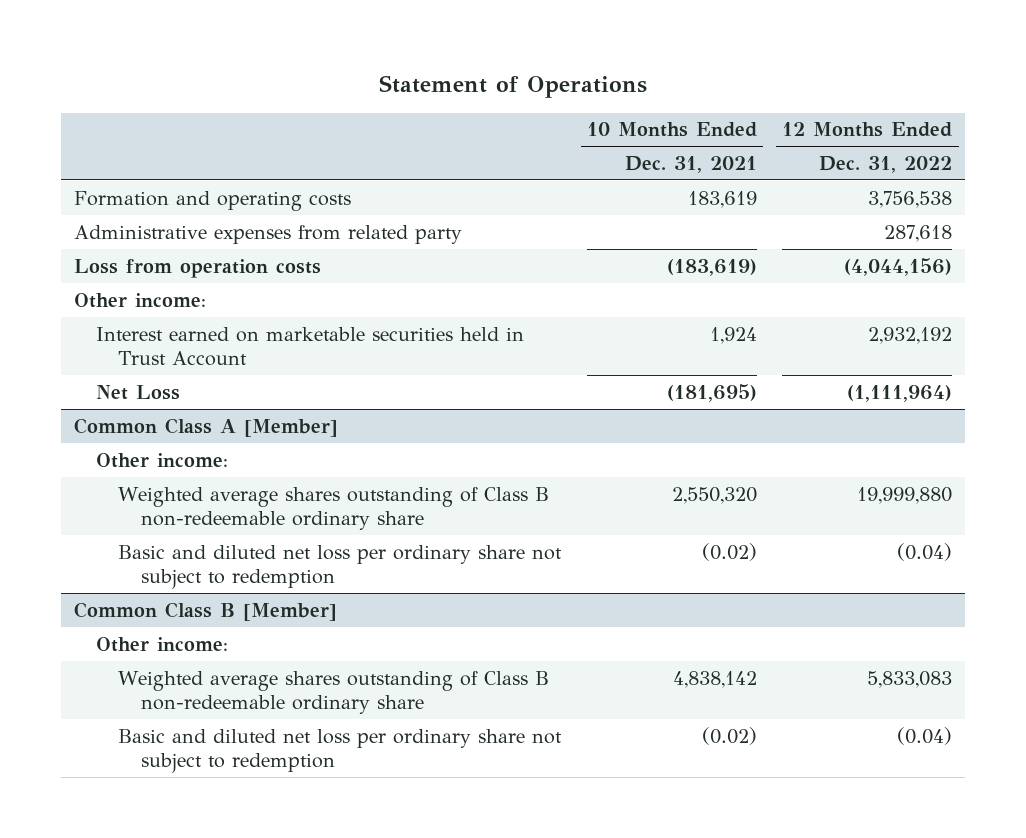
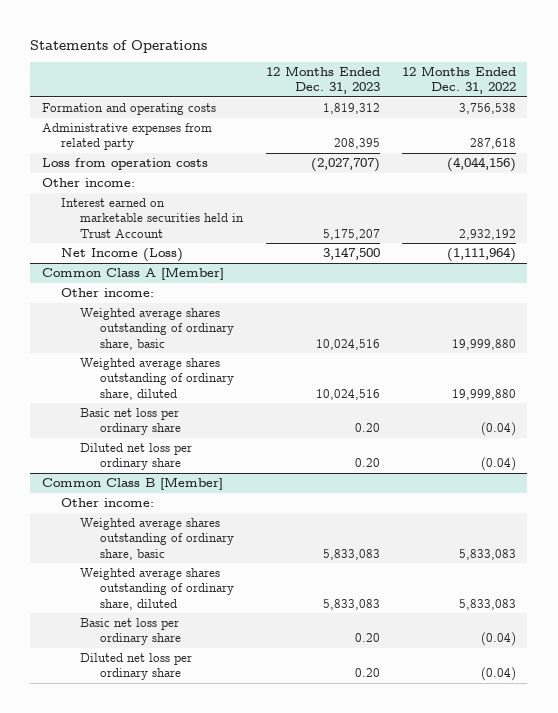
- Statement of Operations
+ Statements of Operations
- | 10 Months Ended Dec. 31, 2021 | 12 Months Ended Dec. 31, 2022
+ | 12 Months Ended Dec. 31, 2023 | 12 Months Ended Dec. 31, 2022
- Net Loss | (181,695) | (1,111,964)
+ Net Income (Loss) | 3,147,500 | (1,111,964)
@ Common Class A [Member]
- Weighted average shares outstanding of Class B non-redeemable ordinary share | 2,550,320 | 19,999,880
- Basic and diluted net loss per ordinary share not subject to redemption | (0.02) | (0.04)
+ Weighted average shares outstanding of ordinary share, basic | 10,024,516 | 19,999,880
+ Weighted average shares outstanding of ordinary share, diluted | 10,024,516 | 19,999,880
+ Basic net loss per ordinary share | 0.20 | (0.04)
+ Diluted net loss per ordinary share | 0.20 | (0.04)
@ Common Class B [Member]
- Weighted average shares outstanding of Class B non-redeemable ordinary share | 4,838,142 | 5,833,083
- Basic and diluted net loss per ordinary share not subject to redemption | (0.02) | (0.04)
+ Weighted average shares outstanding of ordinary share, basic | 5,833,083 | 5,833,083
+ Weighted average shares outstanding of ordinary share, diluted | 5,833,083 | 5,833,083
+ Basic net loss per ordinary share | 0.20 | (0.04)
+ Diluted net loss per ordinary share | 0.20 | (0.04)

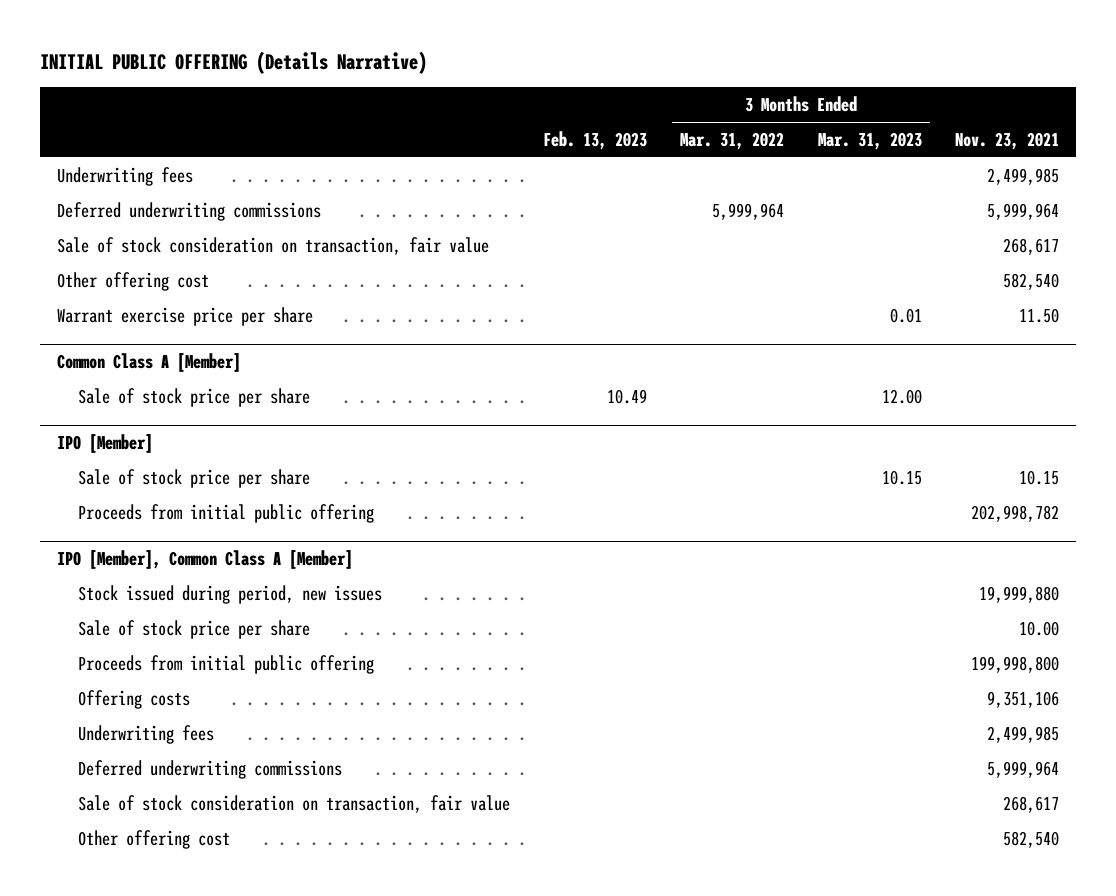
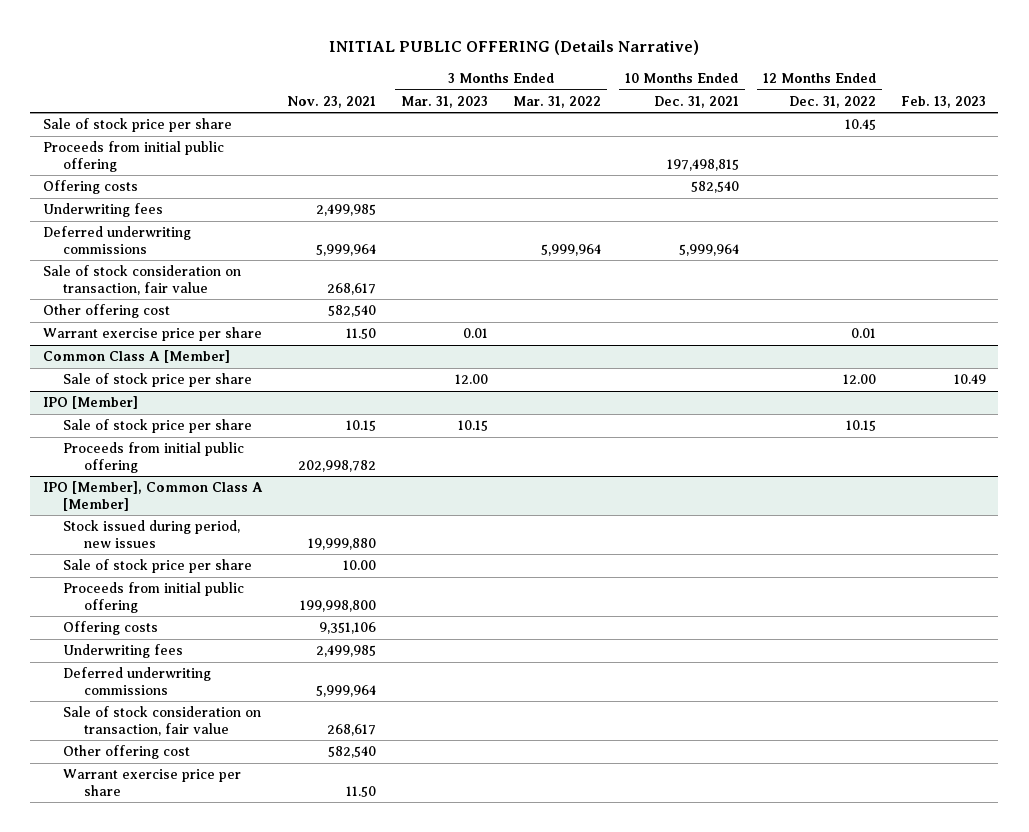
- | Feb. 13, 2023 | 3 Months Ended Mar. 31, 2022 | 3 Months Ended Mar. 31, 2023 | Nov. 23, 2021
+ | Nov. 23, 2021 | 3 Months Ended Mar. 31, 2023 | 3 Months Ended Mar. 31, 2022 | 10 Months Ended Dec. 31, 2021 | 12 Months Ended Dec. 31, 2022 | Feb. 13, 2023
+ Sale of stock price per share | | | | | 10.45 |
+ Proceeds from initial public offering | | | | 197,498,815 | |
+ Offering costs | | | | 582,540 | |
@ IPO [Member], Common Class A [Member]
+ Warrant exercise price per share | 11.50 | | | | |

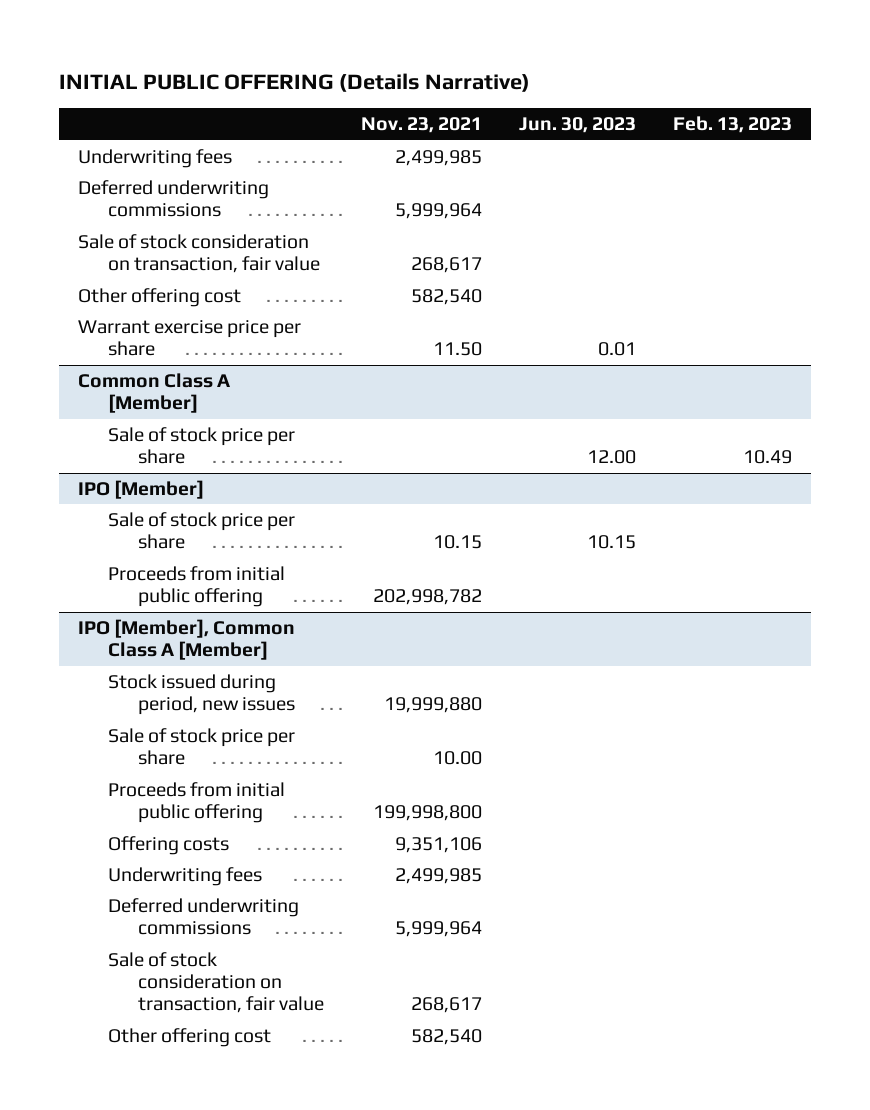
- | Nov. 23, 2021 | 3 Months Ended Mar. 31, 2023 | 3 Months Ended Mar. 31, 2022 | 10 Months Ended Dec. 31, 2021 | 12 Months Ended Dec. 31, 2022 | Feb. 13, 2023
+ | Nov. 23, 2021 | Jun. 30, 2023 | Feb. 13, 2023
- Sale of stock price per share | | | | | 10.45 |
- Proceeds from initial public offering | | | | 197,498,815 | |
- Offering costs | | | | 582,540 | |
@ IPO [Member], Common Class A [Member]
- Warrant exercise price per share | 11.50 | | | | |

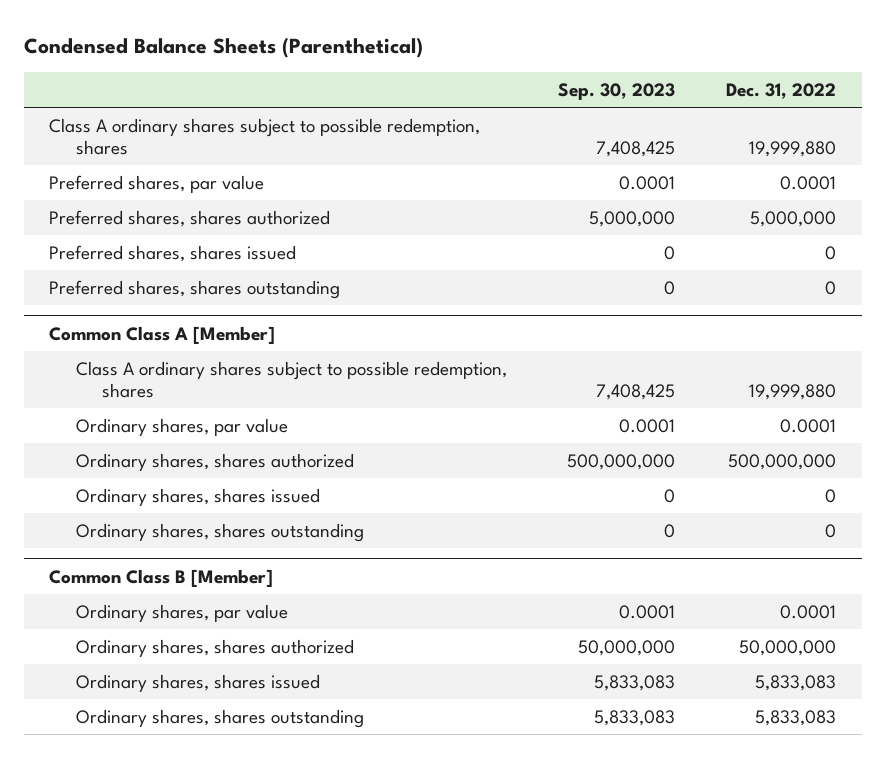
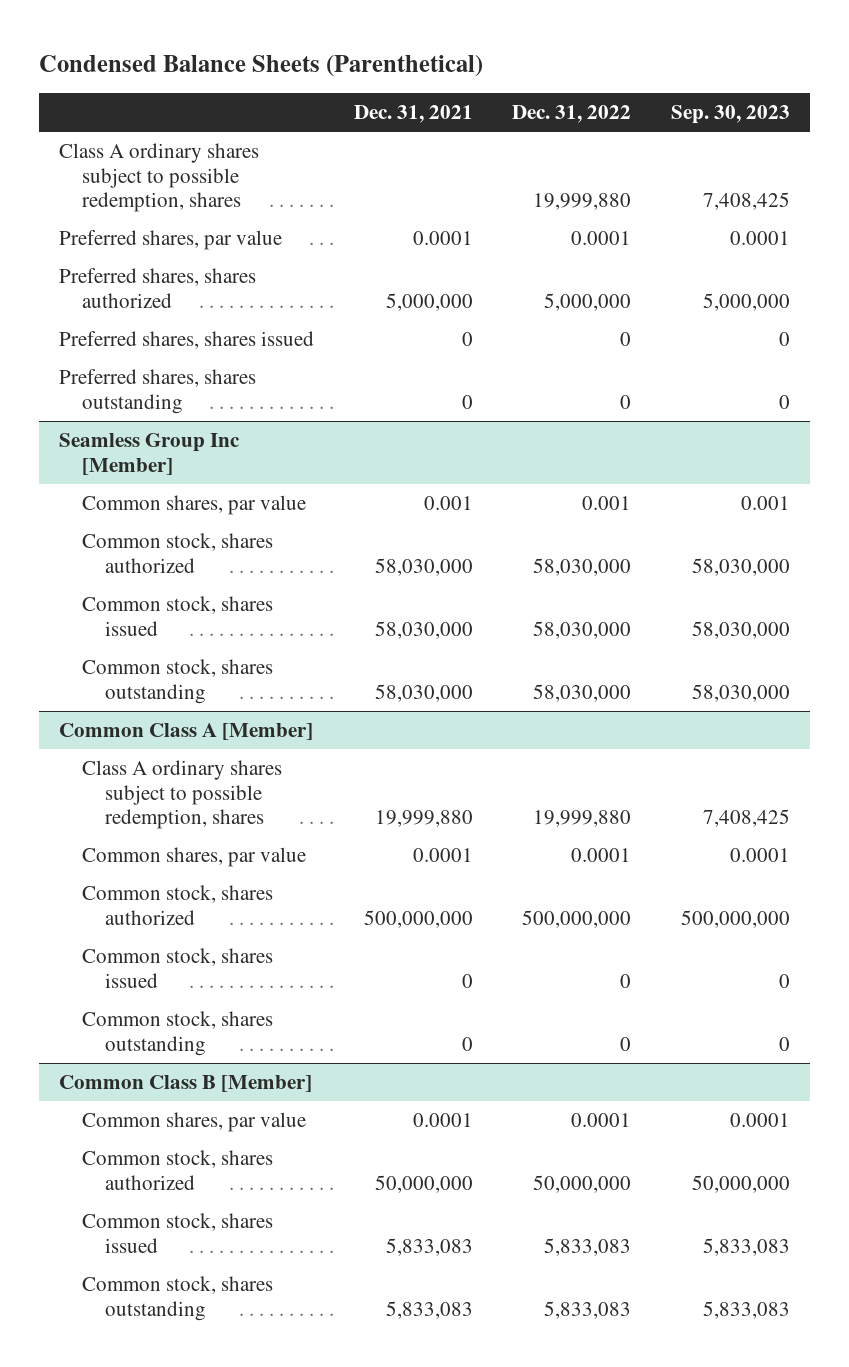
- | Sep. 30, 2023 | Dec. 31, 2022
+ | Dec. 31, 2021 | Dec. 31, 2022 | Sep. 30, 2023
+ Seamless Group Inc [Member]
+ Common shares, par value | 0.001 | 0.001 | 0.001
+ Common stock, shares authorized | 58,030,000 | 58,030,000 | 58,030,000
+ Common stock, shares issued | 58,030,000 | 58,030,000 | 58,030,000
+ Common stock, shares outstanding | 58,030,000 | 58,030,000 | 58,030,000
@ Common Class A [Member]
- Ordinary shares, par value | 0.0001 | 0.0001
- Ordinary shares, shares authorized | 500,000,000 | 500,000,000
- Ordinary shares, shares issued | 0 | 0
- Ordinary shares, shares outstanding | 0 | 0
+ Common shares, par value | 0.0001 | 0.0001 | 0.0001
+ Common stock, shares authorized | 500,000,000 | 500,000,000 | 500,000,000
+ Common stock, shares issued | 0 | 0 | 0
+ Common stock, shares outstanding | 0 | 0 | 0
@ Common Class B [Member]
- Ordinary shares, par value | 0.0001 | 0.0001
- Ordinary shares, shares authorized | 50,000,000 | 50,000,000
- Ordinary shares, shares issued | 5,833,083 | 5,833,083
- Ordinary shares, shares outstanding | 5,833,083 | 5,833,083
+ Common shares, par value | 0.0001 | 0.0001 | 0.0001
+ Common stock, shares authorized | 50,000,000 | 50,000,000 | 50,000,000
+ Common stock, shares issued | 5,833,083 | 5,833,083 | 5,833,083
+ Common stock, shares outstanding | 5,833,083 | 5,833,083 | 5,833,083

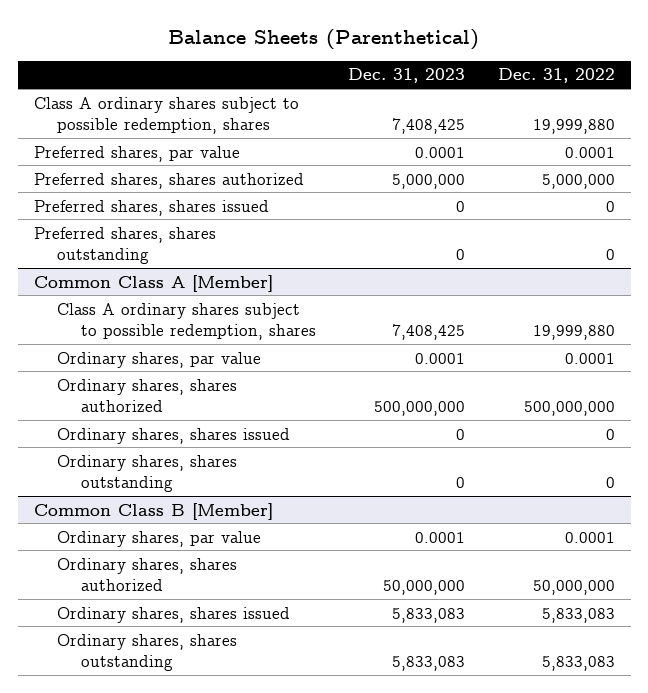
- Condensed Balance Sheets (Parenthetical)
+ Balance Sheets (Parenthetical)
- | Dec. 31, 2021 | Dec. 31, 2022 | Sep. 30, 2023
+ | Dec. 31, 2023 | Dec. 31, 2022
- Seamless Group Inc [Member]
- Common shares, par value | 0.001 | 0.001 | 0.001
- Common stock, shares authorized | 58,030,000 | 58,030,000 | 58,030,000
- Common stock, shares issued | 58,030,000 | 58,030,000 | 58,030,000
- Common stock, shares outstanding | 58,030,000 | 58,030,000 | 58,030,000
@ Common Class A [Member]
- Common shares, par value | 0.0001 | 0.0001 | 0.0001
- Common stock, shares authorized | 500,000,000 | 500,000,000 | 500,000,000
- Common stock, shares issued | 0 | 0 | 0
- Common stock, shares outstanding | 0 | 0 | 0
+ Ordinary shares, par value | 0.0001 | 0.0001
+ Ordinary shares, shares authorized | 500,000,000 | 500,000,000
+ Ordinary shares, shares issued | 0 | 0
+ Ordinary shares, shares outstanding | 0 | 0
@ Common Class B [Member]
- Common shares, par value | 0.0001 | 0.0001 | 0.0001
- Common stock, shares authorized | 50,000,000 | 50,000,000 | 50,000,000
- Common stock, shares issued | 5,833,083 | 5,833,083 | 5,833,083
- Common stock, shares outstanding | 5,833,083 | 5,833,083 | 5,833,083
+ Ordinary shares, par value | 0.0001 | 0.0001
+ Ordinary shares, shares authorized | 50,000,000 | 50,000,000
+ Ordinary shares, shares issued | 5,833,083 | 5,833,083
+ Ordinary shares, shares outstanding | 5,833,083 | 5,833,083

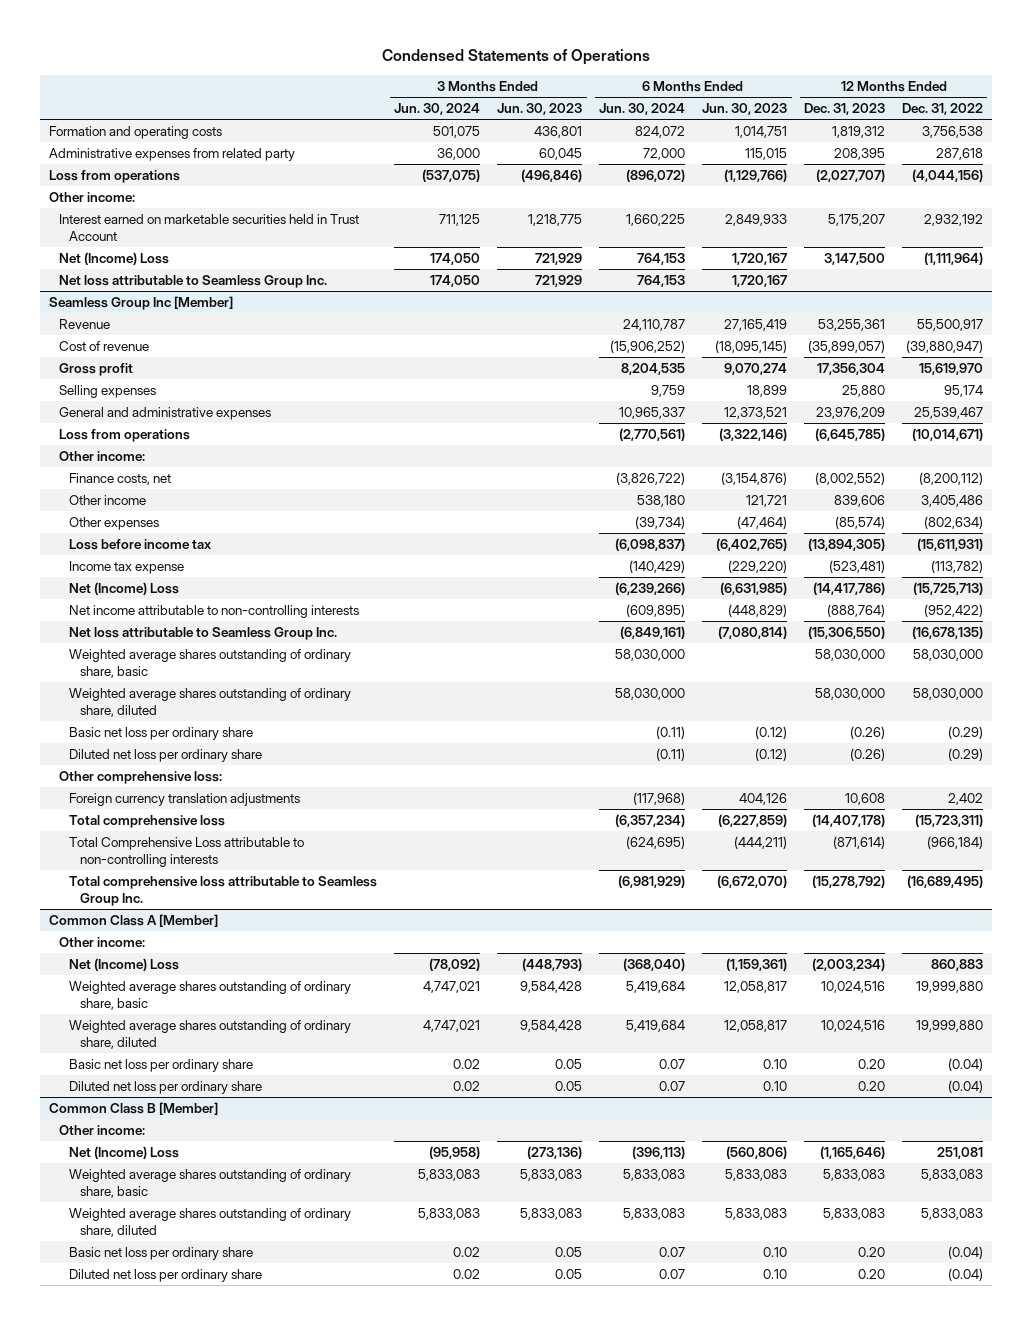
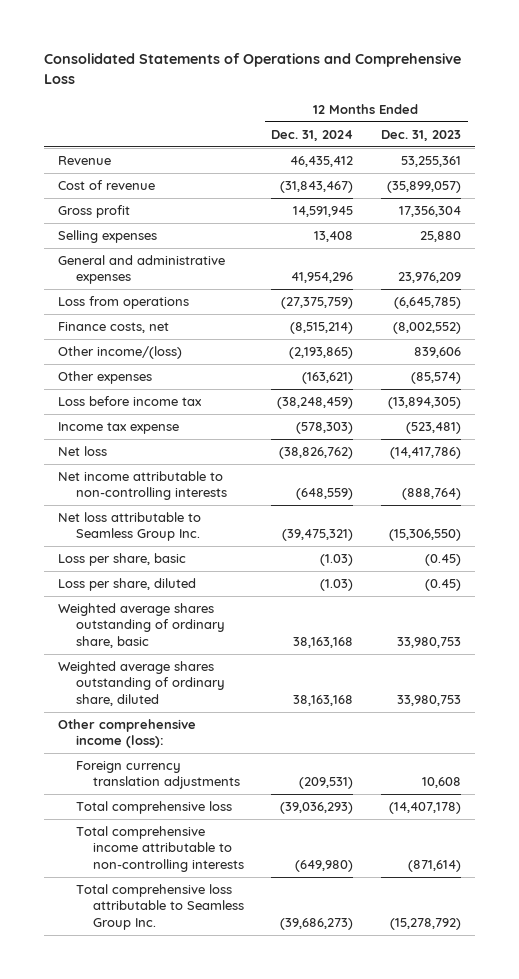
- Condensed Statements of Operations
+ Consolidated Statements of Operations and Comprehensive Loss
- | 3 Months Ended Jun. 30, 2024 | 3 Months Ended Jun. 30, 2023 | 6 Months Ended Jun. 30, 2024 | 6 Months Ended Jun. 30, 2023 | 12 Months Ended Dec. 31, 2023 | 12 Months Ended Dec. 31, 2022
+ | 12 Months Ended Dec. 31, 2024 | 12 Months Ended Dec. 31, 2023
- Formation and operating costs | 501,075 | 436,801 | 824,072 | 1,014,751 | 1,819,312 | 3,756,538
- Administrative expenses from related party | 36,000 | 60,045 | 72,000 | 115,015 | 208,395 | 287,618
- Loss from operations | (537,075) | (496,846) | (896,072) | (1,129,766) | (2,027,707) | (4,044,156)
- Other income:
- Interest earned on marketable securities held in Trust Account | 711,125 | 1,218,775 | 1,660,225 | 2,849,933 | 5,175,207 | 2,932,192
- Net (Income) Loss | 174,050 | 721,929 | 764,153 | 1,720,167 | 3,147,500 | (1,111,964)
- Net loss attributable to Seamless Group Inc. | 174,050 | 721,929 | 764,153 | 1,720,167 | |
- Seamless Group Inc [Member]
- Other income:
- Other income | | | 538,180 | 121,721 | 839,606 | 3,405,486
+ Other income/(loss) | (2,193,865) | 839,606
- Net (Income) Loss | | | (6,239,266) | (6,631,985) | (14,417,786) | (15,725,713)
+ Net loss | (38,826,762) | (14,417,786)
- Weighted average shares outstanding of ordinary share, basic | | | 58,030,000 | | 58,030,000 | 58,030,000
- Weighted average shares outstanding of ordinary share, diluted | | | 58,030,000 | | 58,030,000 | 58,030,000
- Basic net loss per ordinary share | | | (0.11) | (0.12) | (0.26) | (0.29)
- Diluted net loss per ordinary share | | | (0.11) | (0.12) | (0.26) | (0.29)
- Other comprehensive loss:
+ Loss per share, basic | (1.03) | (0.45)
+ Loss per share, diluted | (1.03) | (0.45)
+ Weighted average shares outstanding of ordinary share, basic | 38,163,168 | 33,980,753
+ Weighted average shares outstanding of ordinary share, diluted | 38,163,168 | 33,980,753
+ Other comprehensive income (loss):
- Total Comprehensive Loss attributable to non-controlling interests | | | (624,695) | (444,211) | (871,614) | (966,184)
+ Total comprehensive income attributable to non-controlling interests | (649,980) | (871,614)
- Common Class A [Member]
- Other income:
- Net (Income) Loss | (78,092) | (448,793) | (368,040) | (1,159,361) | (2,003,234) | 860,883
- Weighted average shares outstanding of ordinary share, basic | 4,747,021 | 9,584,428 | 5,419,684 | 12,058,817 | 10,024,516 | 19,999,880
- Weighted average shares outstanding of ordinary share, diluted | 4,747,021 | 9,584,428 | 5,419,684 | 12,058,817 | 10,024,516 | 19,999,880
- Basic net loss per ordinary share | 0.02 | 0.05 | 0.07 | 0.10 | 0.20 | (0.04)
- Diluted net loss per ordinary share | 0.02 | 0.05 | 0.07 | 0.10 | 0.20 | (0.04)
- Common Class B [Member]
- Other income:
- Net (Income) Loss | (95,958) | (273,136) | (396,113) | (560,806) | (1,165,646) | 251,081
- Weighted average shares outstanding of ordinary share, basic | 5,833,083 | 5,833,083 | 5,833,083 | 5,833,083 | 5,833,083 | 5,833,083
- Weighted average shares outstanding of ordinary share, diluted | 5,833,083 | 5,833,083 | 5,833,083 | 5,833,083 | 5,833,083 | 5,833,083
- Basic net loss per ordinary share | 0.02 | 0.05 | 0.07 | 0.10 | 0.20 | (0.04)
- Diluted net loss per ordinary share | 0.02 | 0.05 | 0.07 | 0.10 | 0.20 | (0.04)

